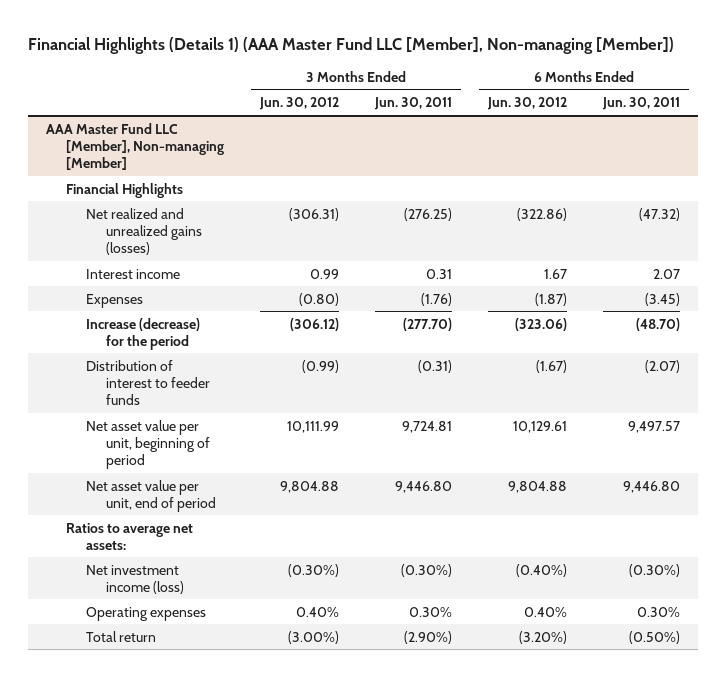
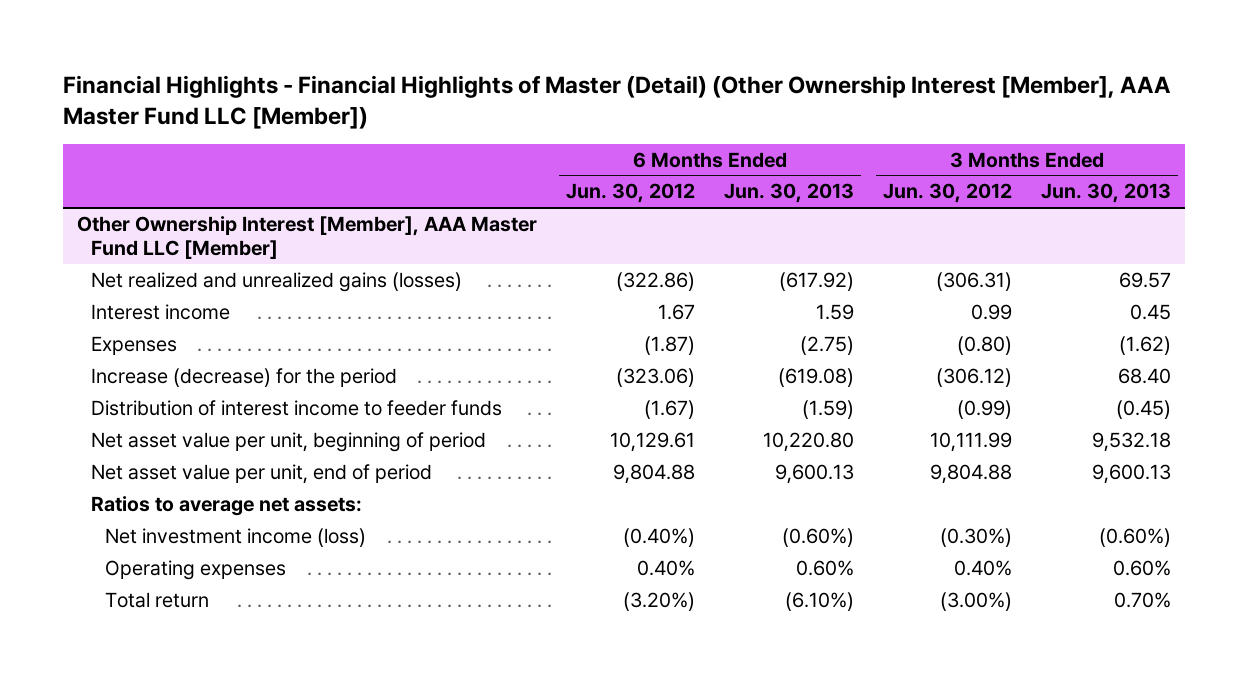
- Financial Highlights (Details 1) (AAA Master Fund LLC [Member], Non-managing [Member])
+ Financial Highlights - Financial Highlights of Master (Detail) (Other Ownership Interest [Member], AAA Master Fund LLC [Member])
- | 3 Months Ended Jun. 30, 2012 | 3 Months Ended Jun. 30, 2011 | 6 Months Ended Jun. 30, 2012 | 6 Months Ended Jun. 30, 2011
+ | 6 Months Ended Jun. 30, 2012 | 6 Months Ended Jun. 30, 2013 | 3 Months Ended Jun. 30, 2012 | 3 Months Ended Jun. 30, 2013
- AAA Master Fund LLC [Member], Non-managing [Member]
- Financial Highlights
+ Other Ownership Interest [Member], AAA Master Fund LLC [Member]
- Distribution of interest to feeder funds | (0.99) | (0.31) | (1.67) | (2.07)
+ Distribution of interest income to feeder funds | (1.67) | (1.59) | (0.99) | (0.45)

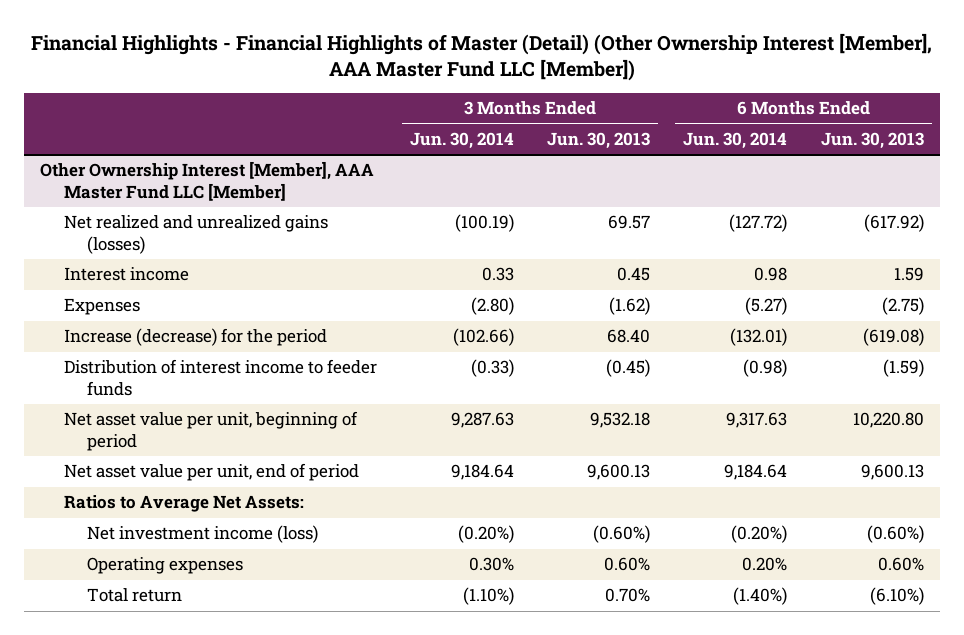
- | 6 Months Ended Jun. 30, 2012 | 6 Months Ended Jun. 30, 2013 | 3 Months Ended Jun. 30, 2012 | 3 Months Ended Jun. 30, 2013
+ | 3 Months Ended Jun. 30, 2014 | 3 Months Ended Jun. 30, 2013 | 6 Months Ended Jun. 30, 2014 | 6 Months Ended Jun. 30, 2013
@ Other Ownership Interest [Member], AAA Master Fund LLC [Member]
- Ratios to average net assets:
+ Ratios to Average Net Assets:

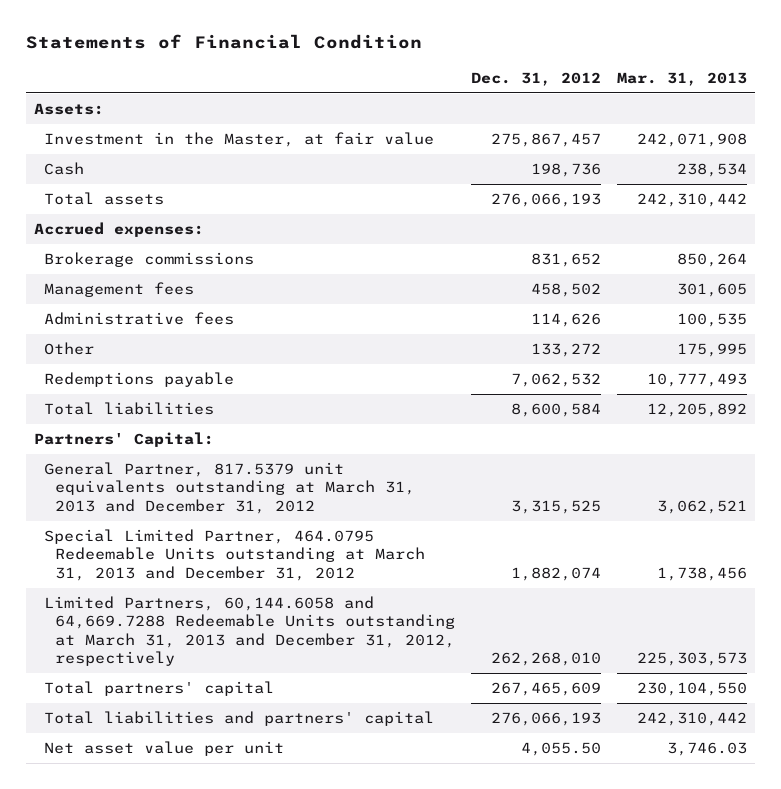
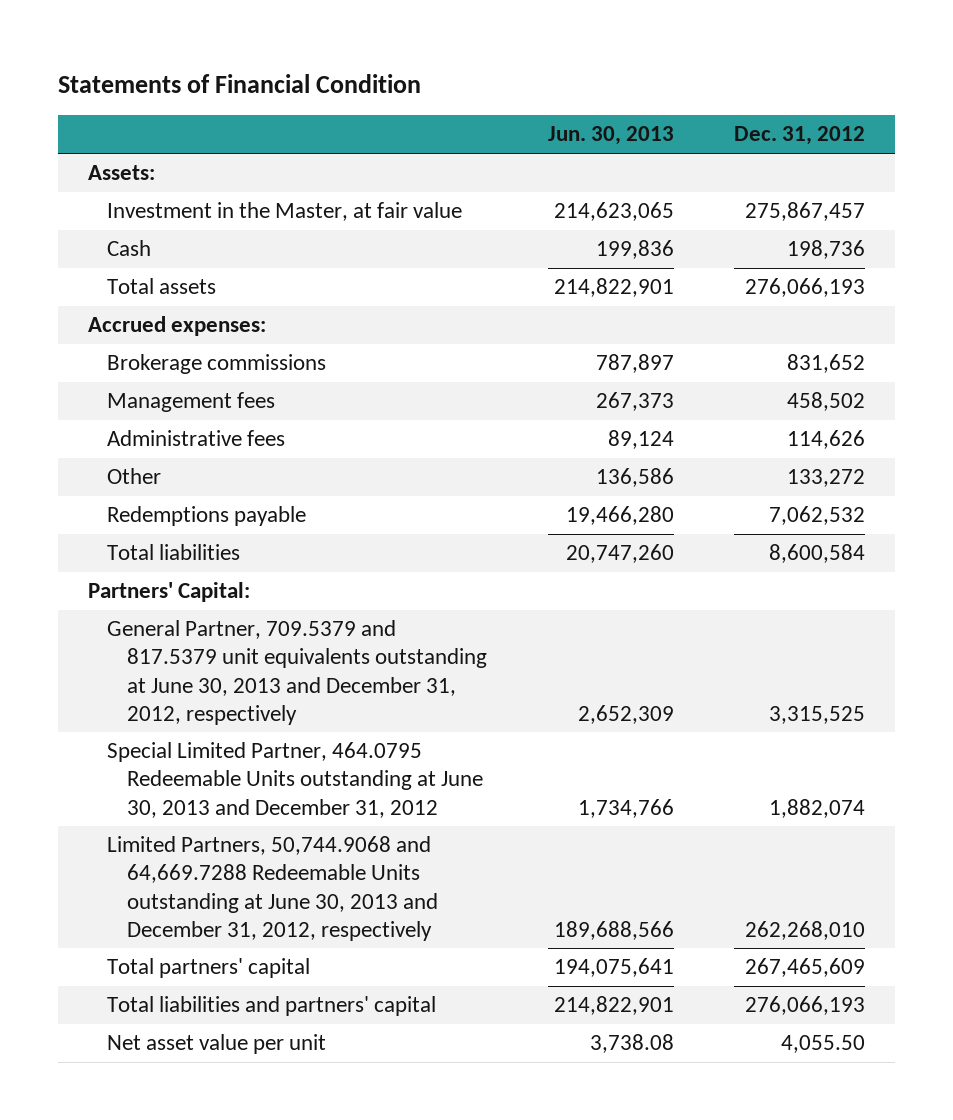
- | Dec. 31, 2012 | Mar. 31, 2013
+ | Jun. 30, 2013 | Dec. 31, 2012
- General Partner, 817.5379 unit equivalents outstanding at March 31, 2013 and December 31, 2012 | 3,315,525 | 3,062,521
- Special Limited Partner, 464.0795 Redeemable Units outstanding at March 31, 2013 and December 31, 2012 | 1,882,074 | 1,738,456
- Limited Partners, 60,144.6058 and 64,669.7288 Redeemable Units outstanding at March 31, 2013 and December 31, 2012, respectively | 262,268,010 | 225,303,573
+ General Partner, 709.5379 and 817.5379 unit equivalents outstanding at June 30, 2013 and December 31, 2012, respectively | 2,652,309 | 3,315,525
+ Special Limited Partner, 464.0795 Redeemable Units outstanding at June 30, 2013 and December 31, 2012 | 1,734,766 | 1,882,074
+ Limited Partners, 50,744.9068 and 64,669.7288 Redeemable Units outstanding at June 30, 2013 and December 31, 2012, respectively | 189,688,566 | 262,268,010

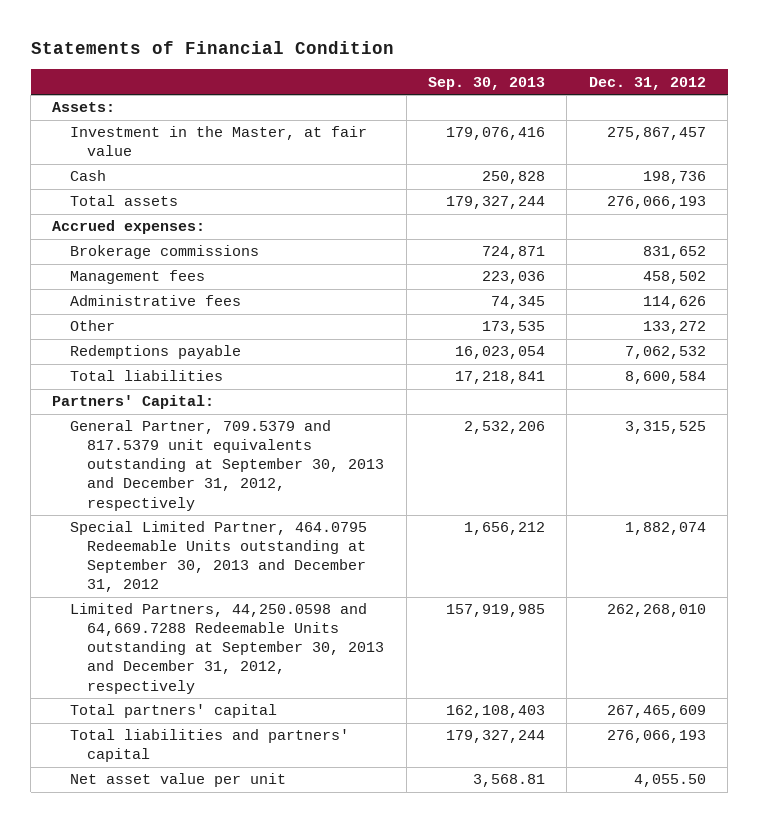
- | Jun. 30, 2013 | Dec. 31, 2012
+ | Sep. 30, 2013 | Dec. 31, 2012
- General Partner, 709.5379 and 817.5379 unit equivalents outstanding at June 30, 2013 and December 31, 2012, respectively | 2,652,309 | 3,315,525
- Special Limited Partner, 464.0795 Redeemable Units outstanding at June 30, 2013 and December 31, 2012 | 1,734,766 | 1,882,074
- Limited Partners, 50,744.9068 and 64,669.7288 Redeemable Units outstanding at June 30, 2013 and December 31, 2012, respectively | 189,688,566 | 262,268,010
+ General Partner, 709.5379 and 817.5379 unit equivalents outstanding at September 30, 2013 and December 31, 2012, respectively | 2,532,206 | 3,315,525
+ Special Limited Partner, 464.0795 Redeemable Units outstanding at September 30, 2013 and December 31, 2012 | 1,656,212 | 1,882,074
+ Limited Partners, 44,250.0598 and 64,669.7288 Redeemable Units outstanding at September 30, 2013 and December 31, 2012, respectively | 157,919,985 | 262,268,010

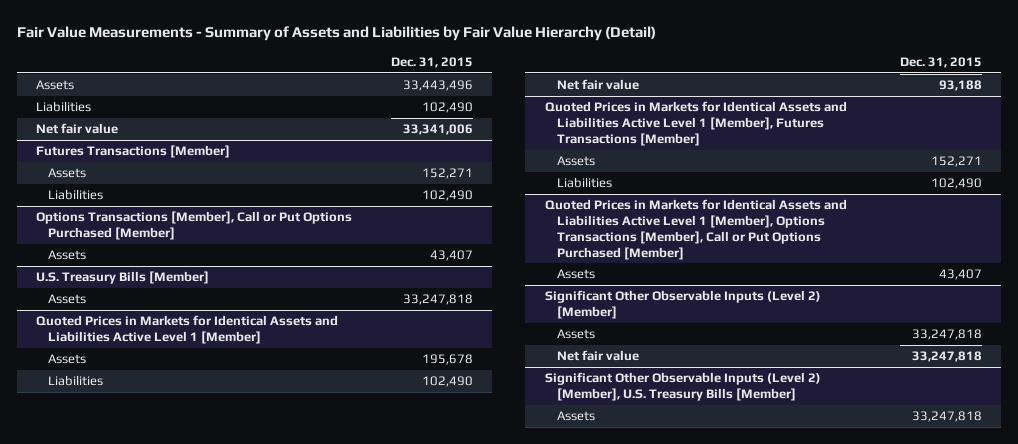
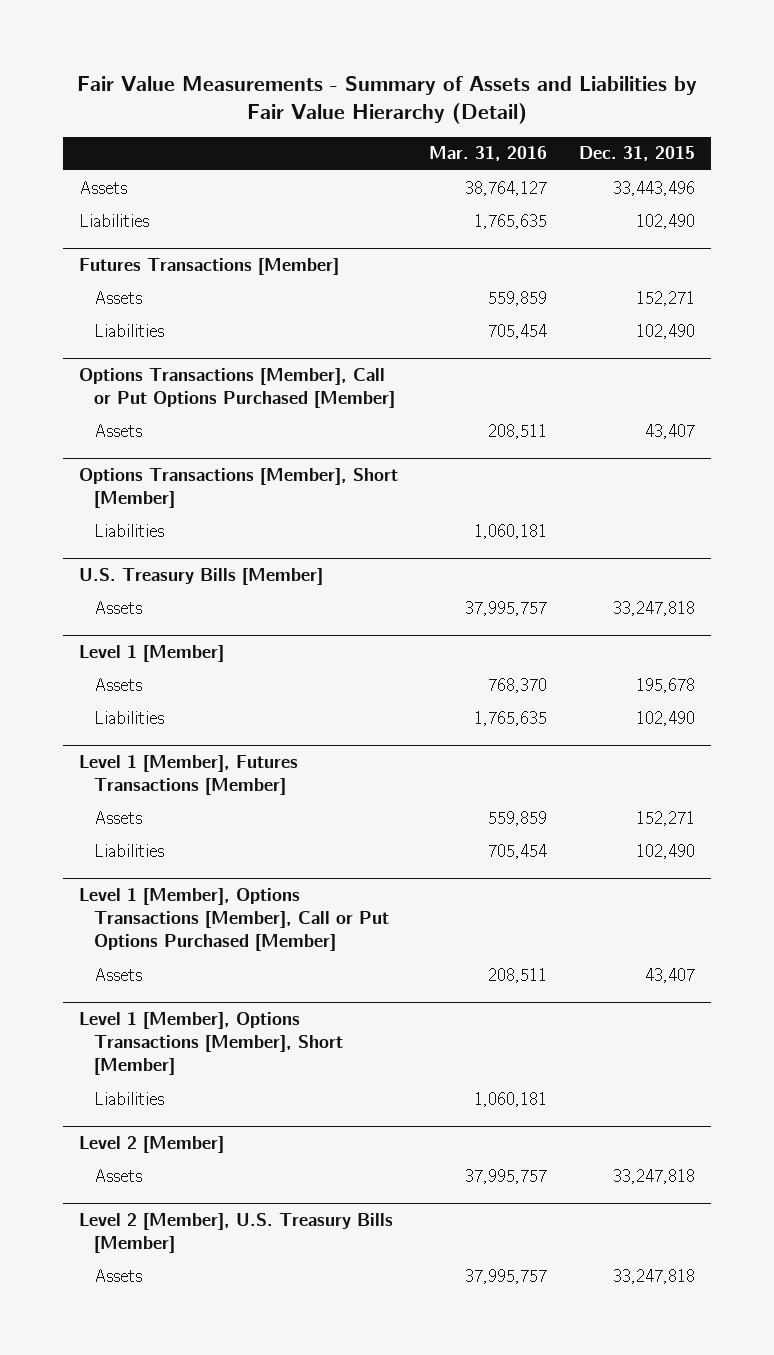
- | Dec. 31, 2015
+ | Mar. 31, 2016 | Dec. 31, 2015
- Net fair value | 33,341,006
+ Options Transactions [Member], Short [Member]
+ Liabilities | 1,060,181 |
- Quoted Prices in Markets for Identical Assets and Liabilities Active Level 1 [Member]
+ Level 1 [Member]
- Net fair value | 93,188
- Quoted Prices in Markets for Identical Assets and Liabilities Active Level 1 [Member], Futures Transactions [Member]
+ Level 1 [Member], Futures Transactions [Member]
- Quoted Prices in Markets for Identical Assets and Liabilities Active Level 1 [Member], Options Transactions [Member], Call or Put Options Purchased [Member]
+ Level 1 [Member], Options Transactions [Member], Call or Put Options Purchased [Member]
- Significant Other Observable Inputs (Level 2) [Member]
+ Level 1 [Member], Options Transactions [Member], Short [Member]
+ Liabilities | 1,060,181 |
+ Level 2 [Member]
- Net fair value | 33,247,818
- Significant Other Observable Inputs (Level 2) [Member], U.S. Treasury Bills [Member]
+ Level 2 [Member], U.S. Treasury Bills [Member]

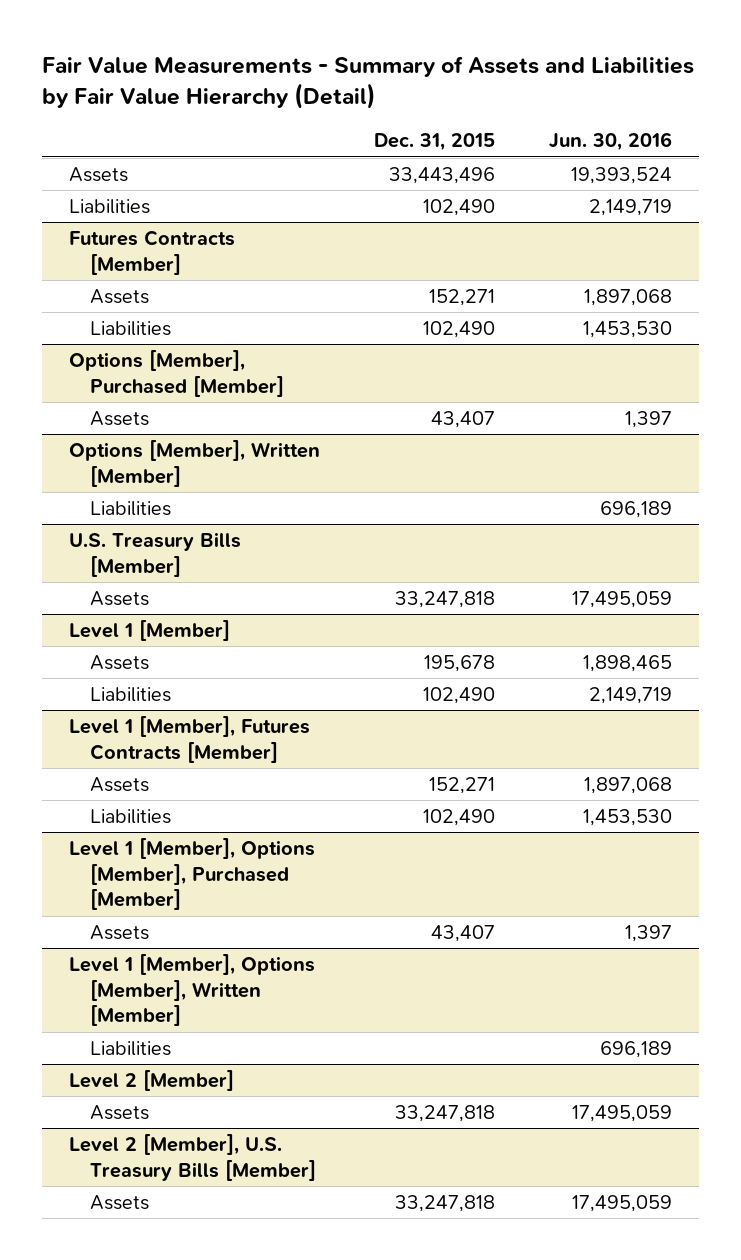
- | Mar. 31, 2016 | Dec. 31, 2015
+ | Dec. 31, 2015 | Jun. 30, 2016
- Futures Transactions [Member]
+ Futures Contracts [Member]
- Options Transactions [Member], Call or Put Options Purchased [Member]
+ Options [Member], Purchased [Member]
- Options Transactions [Member], Short [Member]
+ Options [Member], Written [Member]
- Level 1 [Member], Futures Transactions [Member]
+ Level 1 [Member], Futures Contracts [Member]
- Level 1 [Member], Options Transactions [Member], Call or Put Options Purchased [Member]
+ Level 1 [Member], Options [Member], Purchased [Member]
- Level 1 [Member], Options Transactions [Member], Short [Member]
+ Level 1 [Member], Options [Member], Written [Member]

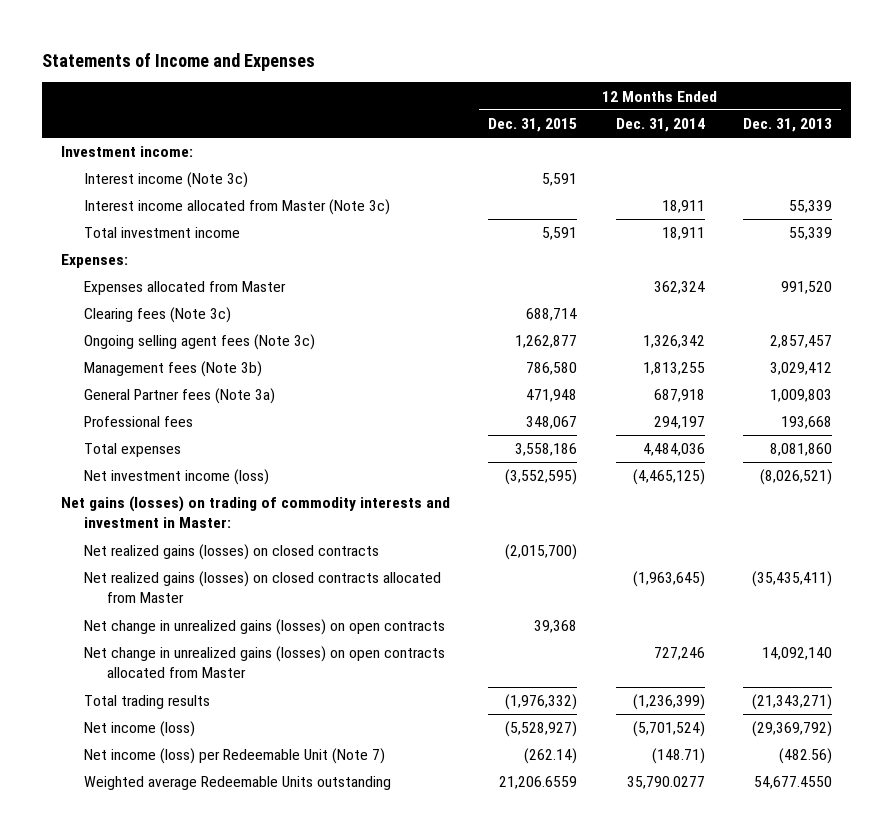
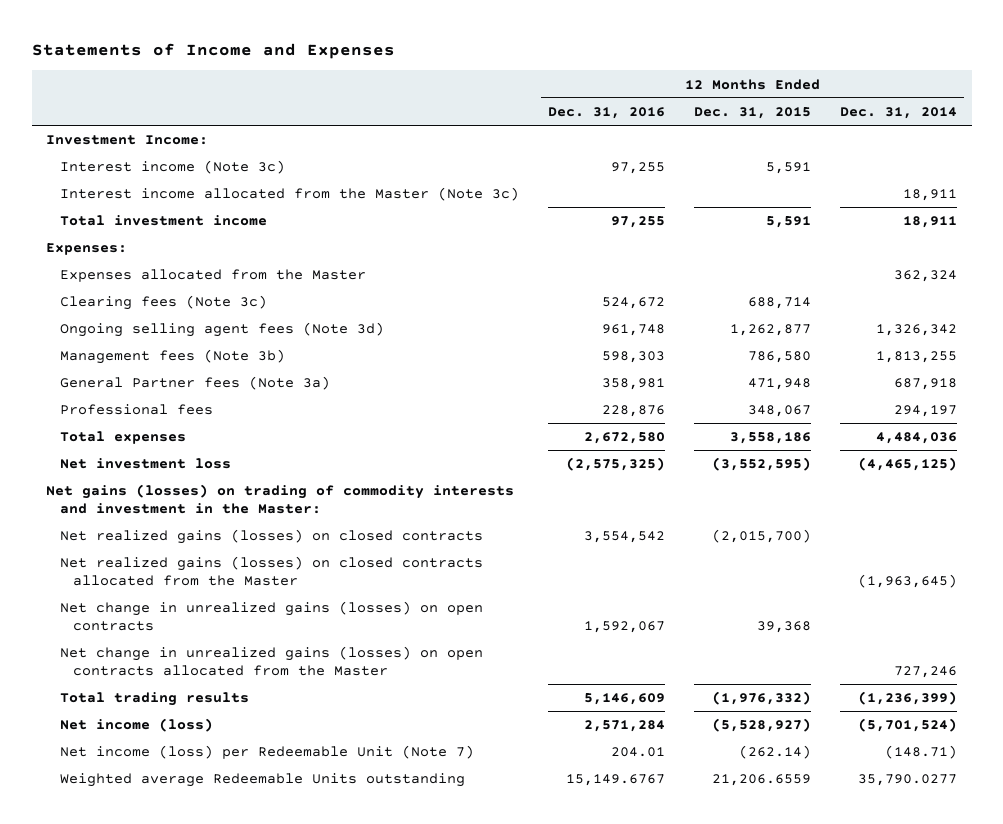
- | 12 Months Ended Dec. 31, 2015 | 12 Months Ended Dec. 31, 2014 | 12 Months Ended Dec. 31, 2013
+ | 12 Months Ended Dec. 31, 2016 | 12 Months Ended Dec. 31, 2015 | 12 Months Ended Dec. 31, 2014
- Investment income:
+ Investment Income:
- Interest income allocated from Master (Note 3c) | | 18,911 | 55,339
+ Interest income allocated from the Master (Note 3c) | | | 18,911
- Expenses allocated from Master | | 362,324 | 991,520
+ Expenses allocated from the Master | | | 362,324
- Ongoing selling agent fees (Note 3c) | 1,262,877 | 1,326,342 | 2,857,457
+ Ongoing selling agent fees (Note 3d) | 961,748 | 1,262,877 | 1,326,342
- Net investment income (loss) | (3,552,595) | (4,465,125) | (8,026,521)
- Net gains (losses) on trading of commodity interests and investment in Master:
+ Net investment loss | (2,575,325) | (3,552,595) | (4,465,125)
+ Net gains (losses) on trading of commodity interests and investment in the Master:
- Net realized gains (losses) on closed contracts allocated from Master | | (1,963,645) | (35,435,411)
+ Net realized gains (losses) on closed contracts allocated from the Master | | | (1,963,645)
- Net change in unrealized gains (losses) on open contracts allocated from Master | | 727,246 | 14,092,140
+ Net change in unrealized gains (losses) on open contracts allocated from the Master | | | 727,246

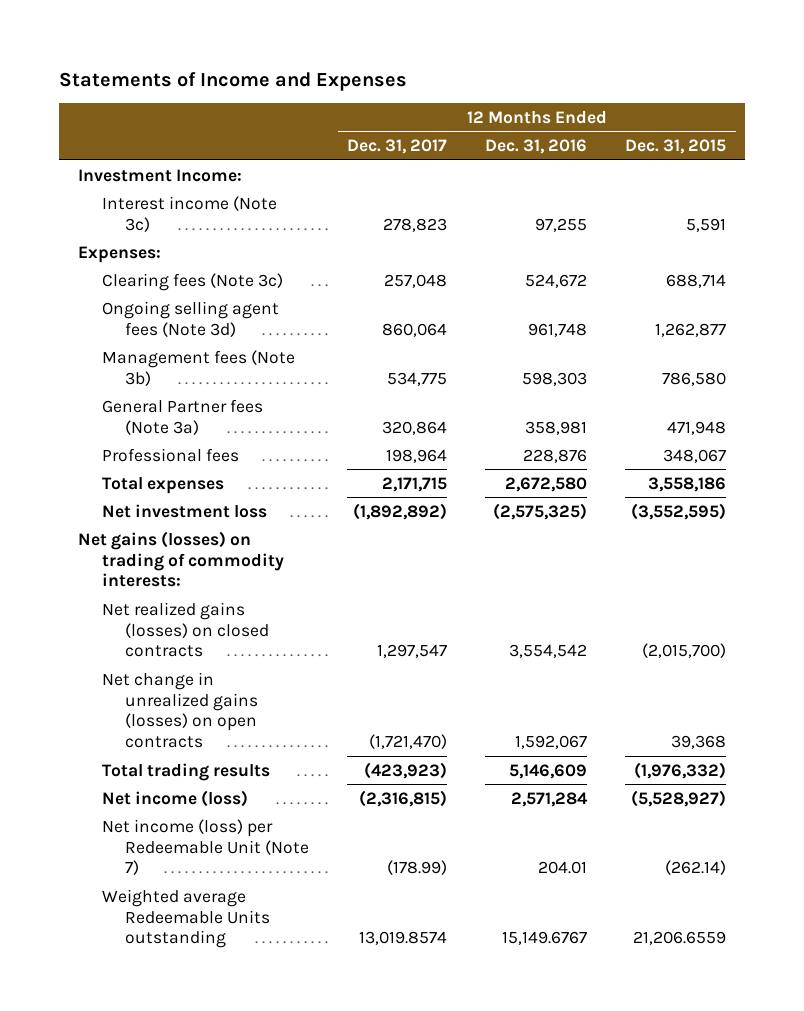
- | 12 Months Ended Dec. 31, 2016 | 12 Months Ended Dec. 31, 2015 | 12 Months Ended Dec. 31, 2014
+ | 12 Months Ended Dec. 31, 2017 | 12 Months Ended Dec. 31, 2016 | 12 Months Ended Dec. 31, 2015
- Interest income allocated from the Master (Note 3c) | | | 18,911
- Total investment income | 97,255 | 5,591 | 18,911
- Expenses allocated from the Master | | | 362,324
- Net gains (losses) on trading of commodity interests and investment in the Master:
+ Net gains (losses) on trading of commodity interests:
- Net realized gains (losses) on closed contracts allocated from the Master | | | (1,963,645)
- Net change in unrealized gains (losses) on open contracts allocated from the Master | | | 727,246

